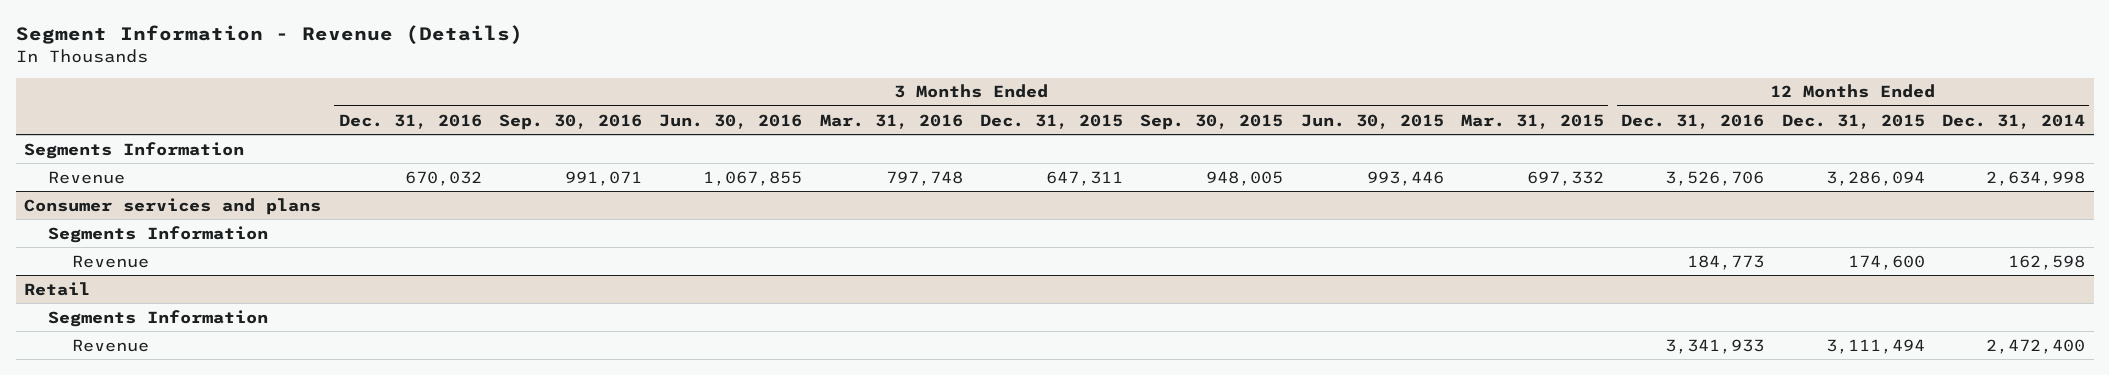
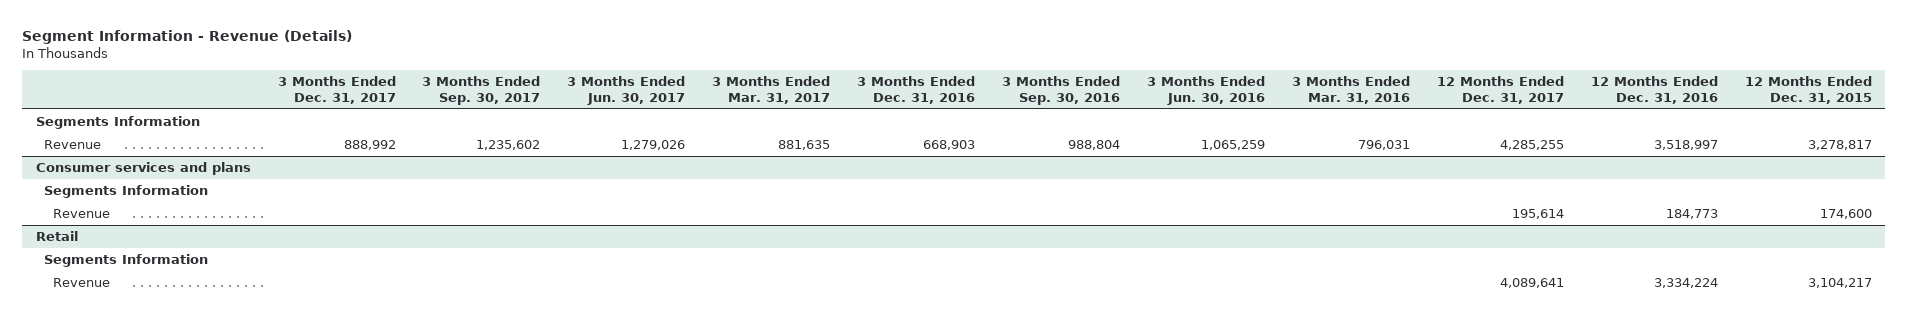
- | 3 Months Ended Dec. 31, 2016 | 3 Months Ended Sep. 30, 2016 | 3 Months Ended Jun. 30, 2016 | 3 Months Ended Mar. 31, 2016 | 3 Months Ended Dec. 31, 2015 | 3 Months Ended Sep. 30, 2015 | 3 Months Ended Jun. 30, 2015 | 3 Months Ended Mar. 31, 2015 | 12 Months Ended Dec. 31, 2016 | 12 Months Ended Dec. 31, 2015 | 12 Months Ended Dec. 31, 2014
+ | 3 Months Ended Dec. 31, 2017 | 3 Months Ended Sep. 30, 2017 | 3 Months Ended Jun. 30, 2017 | 3 Months Ended Mar. 31, 2017 | 3 Months Ended Dec. 31, 2016 | 3 Months Ended Sep. 30, 2016 | 3 Months Ended Jun. 30, 2016 | 3 Months Ended Mar. 31, 2016 | 12 Months Ended Dec. 31, 2017 | 12 Months Ended Dec. 31, 2016 | 12 Months Ended Dec. 31, 2015
- Revenue | 670,032 | 991,071 | 1,067,855 | 797,748 | 647,311 | 948,005 | 993,446 | 697,332 | 3,526,706 | 3,286,094 | 2,634,998
+ Revenue | 888,992 | 1,235,602 | 1,279,026 | 881,635 | 668,903 | 988,804 | 1,065,259 | 796,031 | 4,285,255 | 3,518,997 | 3,278,817
@ Retail
- Revenue | | | | | | | | | 3,341,933 | 3,111,494 | 2,472,400
+ Revenue | | | | | | | | | 4,089,641 | 3,334,224 | 3,104,217

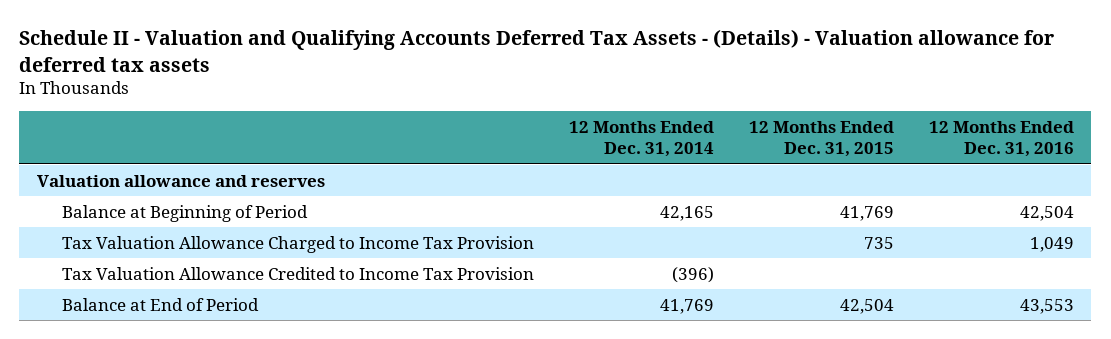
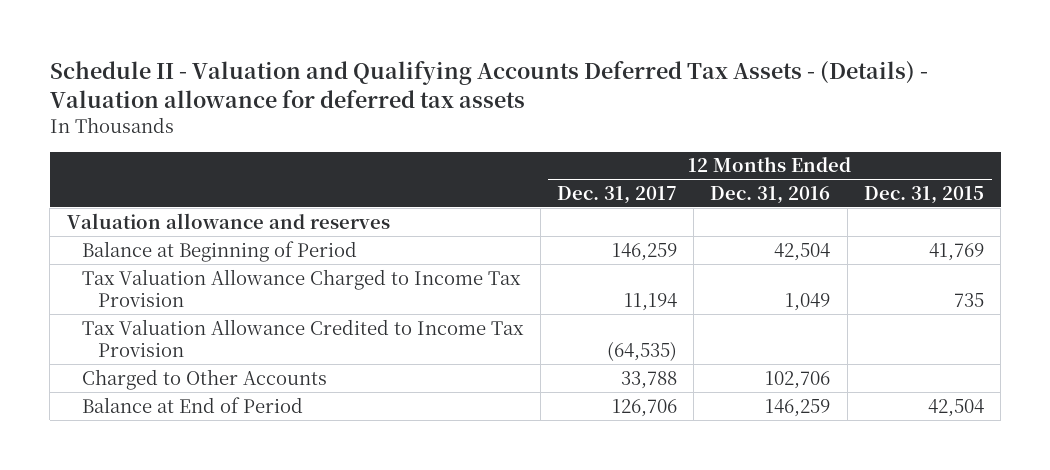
- | 12 Months Ended Dec. 31, 2014 | 12 Months Ended Dec. 31, 2015 | 12 Months Ended Dec. 31, 2016
+ | 12 Months Ended Dec. 31, 2017 | 12 Months Ended Dec. 31, 2016 | 12 Months Ended Dec. 31, 2015
- Balance at End of Period | 41,769 | 42,504 | 43,553
+ Charged to Other Accounts | 33,788 | 102,706 |
+ Balance at End of Period | 126,706 | 146,259 | 42,504

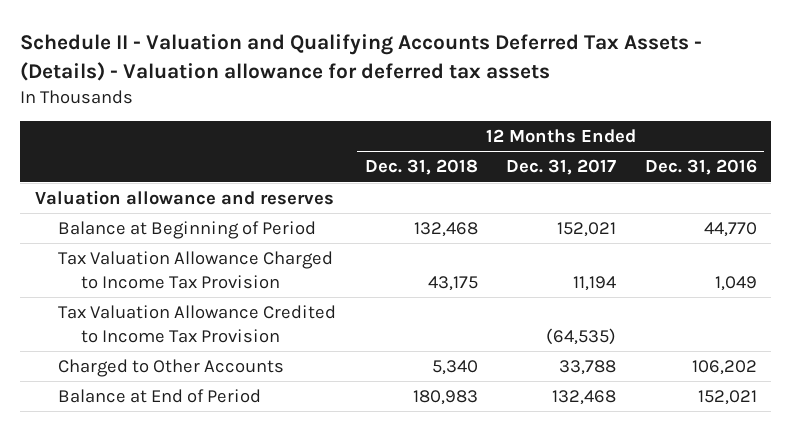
- | 12 Months Ended Dec. 31, 2017 | 12 Months Ended Dec. 31, 2016 | 12 Months Ended Dec. 31, 2015
+ | 12 Months Ended Dec. 31, 2018 | 12 Months Ended Dec. 31, 2017 | 12 Months Ended Dec. 31, 2016
- Balance at Beginning of Period | 146,259 | 42,504 | 41,769
+ Balance at Beginning of Period | 132,468 | 152,021 | 44,770
- Charged to Other Accounts | 33,788 | 102,706 |
- Balance at End of Period | 126,706 | 146,259 | 42,504
+ Charged to Other Accounts | 5,340 | 33,788 | 106,202
+ Balance at End of Period | 180,983 | 132,468 | 152,021

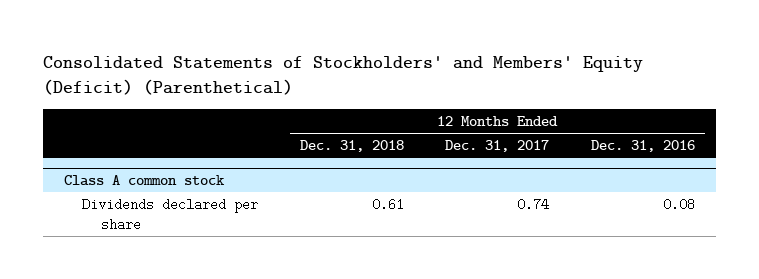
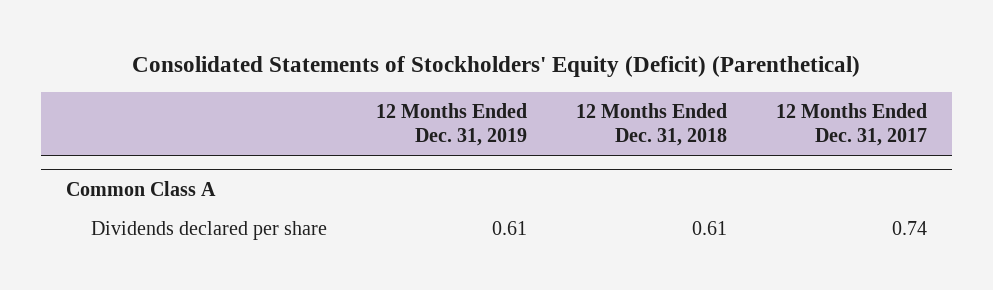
- Consolidated Statements of Stockholders' and Members' Equity (Deficit) (Parenthetical)
+ Consolidated Statements of Stockholders' Equity (Deficit) (Parenthetical)
- | 12 Months Ended Dec. 31, 2018 | 12 Months Ended Dec. 31, 2017 | 12 Months Ended Dec. 31, 2016
+ | 12 Months Ended Dec. 31, 2019 | 12 Months Ended Dec. 31, 2018 | 12 Months Ended Dec. 31, 2017
- Class A common stock
+ Common Class A

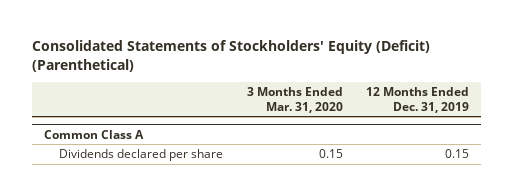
- | 12 Months Ended Dec. 31, 2019 | 12 Months Ended Dec. 31, 2018 | 12 Months Ended Dec. 31, 2017
+ | 3 Months Ended Mar. 31, 2020 | 12 Months Ended Dec. 31, 2019
@ Common Class A
- Dividends declared per share | 0.61 | 0.61 | 0.74
+ Dividends declared per share | 0.15 | 0.15

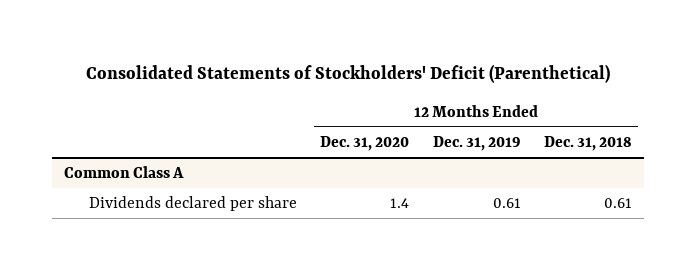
- Consolidated Statements of Stockholders' Equity (Deficit) (Parenthetical)
+ Consolidated Statements of Stockholders' Deficit (Parenthetical)
- | 3 Months Ended Mar. 31, 2020 | 12 Months Ended Dec. 31, 2019
+ | 12 Months Ended Dec. 31, 2020 | 12 Months Ended Dec. 31, 2019 | 12 Months Ended Dec. 31, 2018
@ Common Class A
- Dividends declared per share | 0.15 | 0.15
+ Dividends declared per share | 1.4 | 0.61 | 0.61

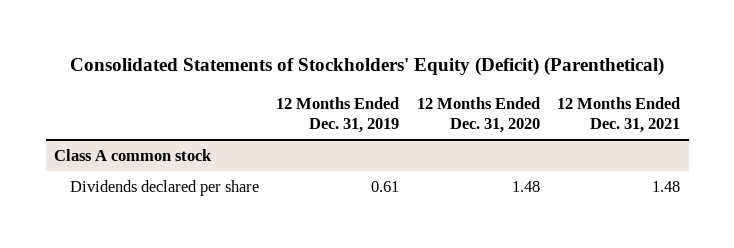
- Consolidated Statements of Stockholders' Deficit (Parenthetical)
+ Consolidated Statements of Stockholders' Equity (Deficit) (Parenthetical)
- | 12 Months Ended Dec. 31, 2020 | 12 Months Ended Dec. 31, 2019 | 12 Months Ended Dec. 31, 2018
+ | 12 Months Ended Dec. 31, 2019 | 12 Months Ended Dec. 31, 2020 | 12 Months Ended Dec. 31, 2021
- Common Class A
- Dividends declared per share | 1.4 | 0.61 | 0.61
+ Class A common stock
+ Dividends declared per share | 0.61 | 1.48 | 1.48

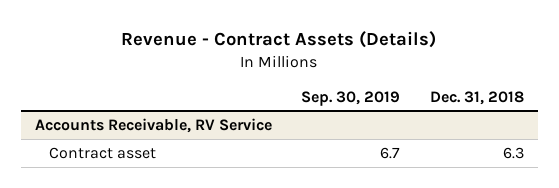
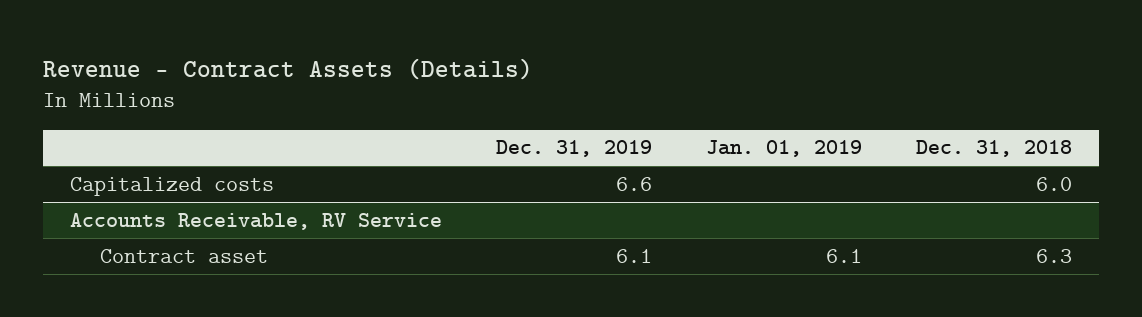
- | Sep. 30, 2019 | Dec. 31, 2018
+ | Dec. 31, 2019 | Jan. 01, 2019 | Dec. 31, 2018
+ Capitalized costs | 6.6 | | 6.0

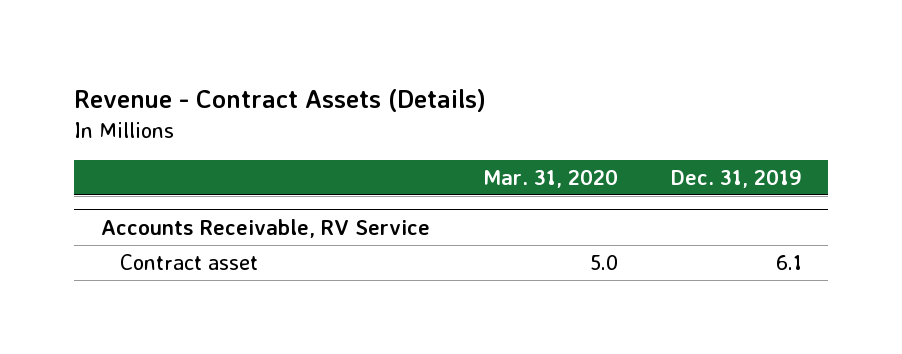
- | Dec. 31, 2019 | Jan. 01, 2019 | Dec. 31, 2018
+ | Mar. 31, 2020 | Dec. 31, 2019
- Capitalized costs | 6.6 | | 6.0

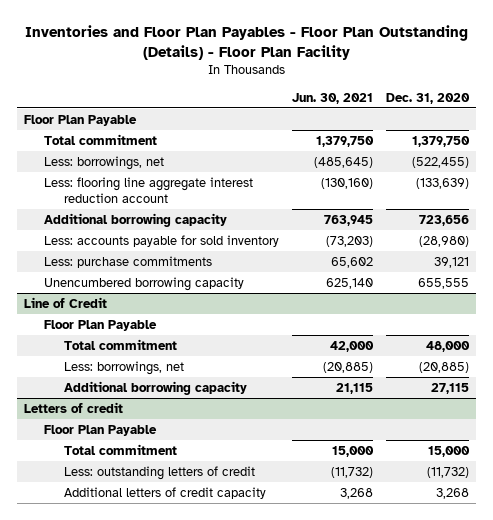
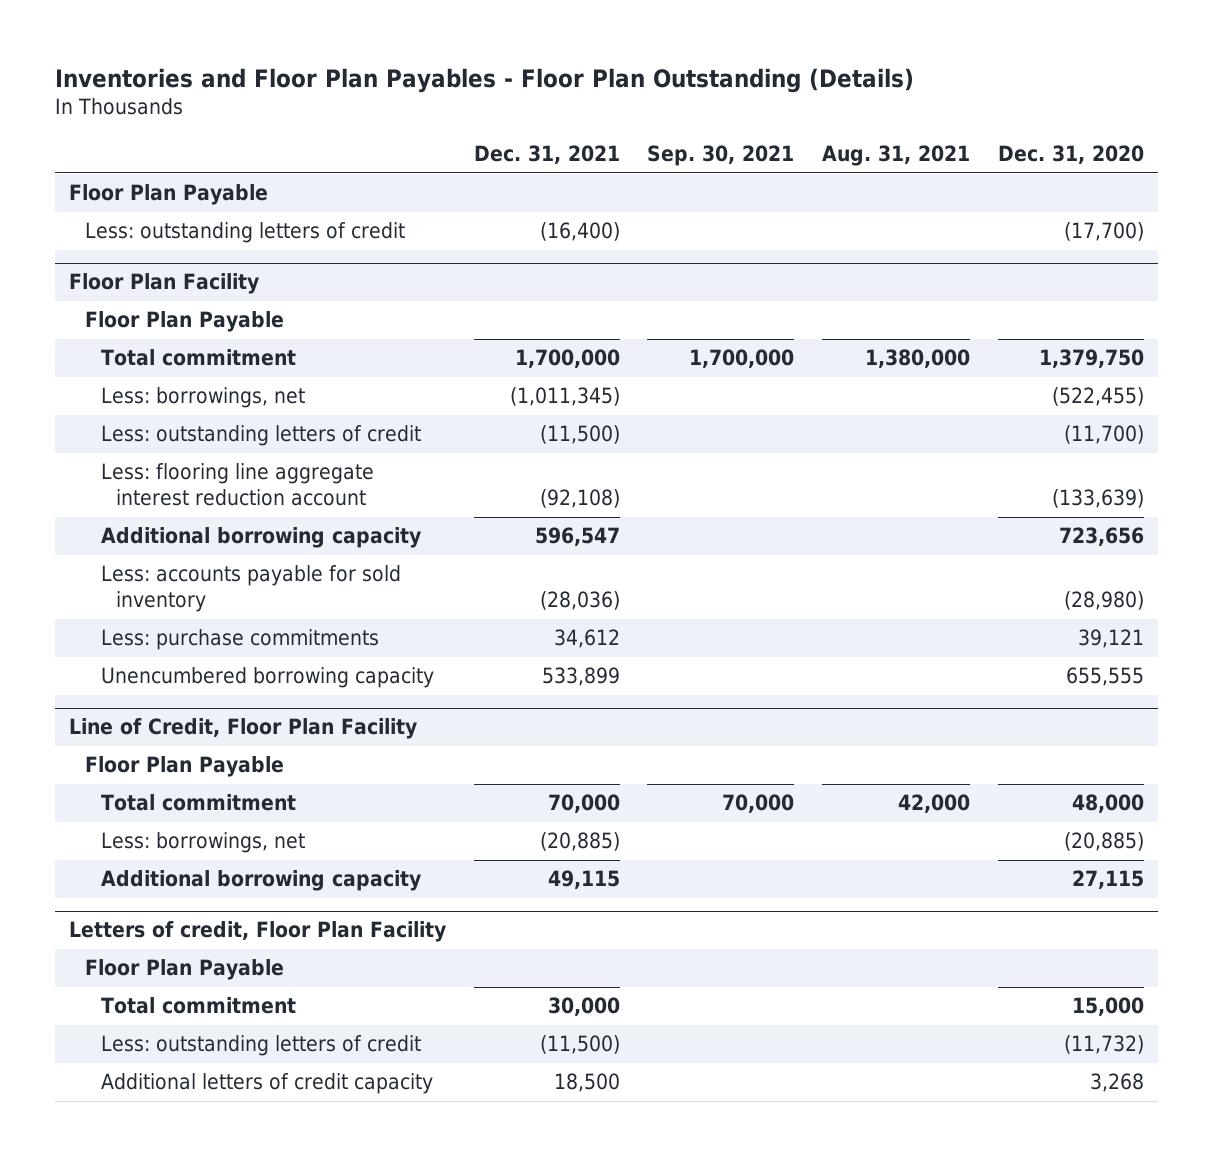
- Inventories and Floor Plan Payables - Floor Plan Outstanding (Details) - Floor Plan Facility
+ Inventories and Floor Plan Payables - Floor Plan Outstanding (Details)
- | Jun. 30, 2021 | Dec. 31, 2020
+ | Dec. 31, 2021 | Sep. 30, 2021 | Aug. 31, 2021 | Dec. 31, 2020
+ Less: outstanding letters of credit | (16,400) | | | (17,700)
+ Floor Plan Facility
+ Floor Plan Payable
+ Less: outstanding letters of credit | (11,500) | | | (11,700)
- Line of Credit
+ Line of Credit, Floor Plan Facility
- Letters of credit
+ Letters of credit, Floor Plan Facility

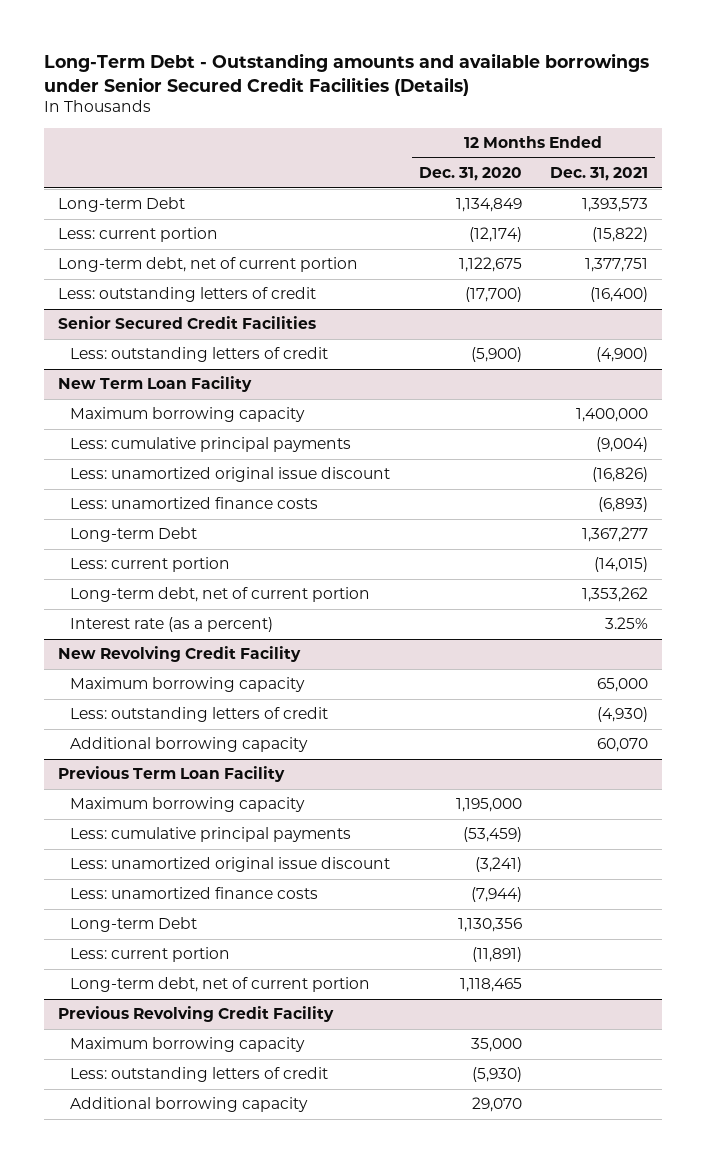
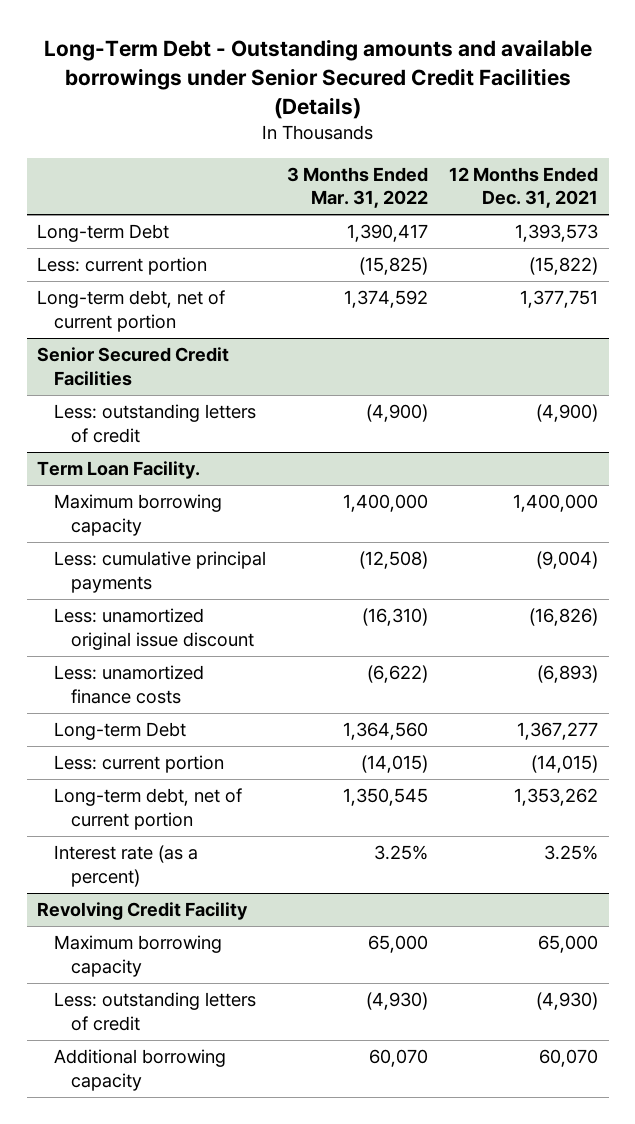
- | 12 Months Ended Dec. 31, 2020 | 12 Months Ended Dec. 31, 2021
+ | 3 Months Ended Mar. 31, 2022 | 12 Months Ended Dec. 31, 2021
- Less: outstanding letters of credit | (17,700) | (16,400)
- New Term Loan Facility
+ Term Loan Facility.
- New Revolving Credit Facility
+ Revolving Credit Facility
- Previous Term Loan Facility
- Maximum borrowing capacity | 1,195,000 |
- Less: cumulative principal payments | (53,459) |
- Less: unamortized original issue discount | (3,241) |
- Less: unamortized finance costs | (7,944) |
- Long-term Debt | 1,130,356 |
- Less: current portion | (11,891) |
- Long-term debt, net of current portion | 1,118,465 |
- Previous Revolving Credit Facility
- Maximum borrowing capacity | 35,000 |
- Less: outstanding letters of credit | (5,930) |
- Additional borrowing capacity | 29,070 |

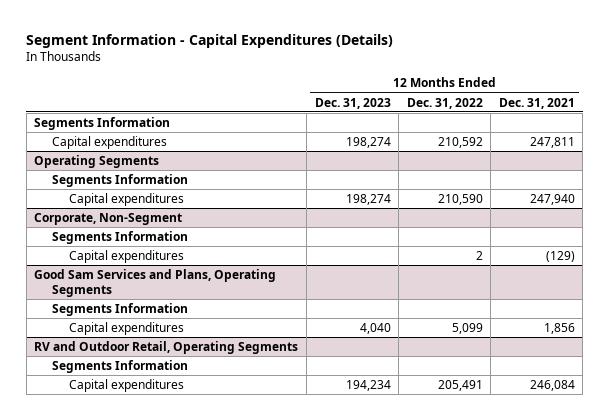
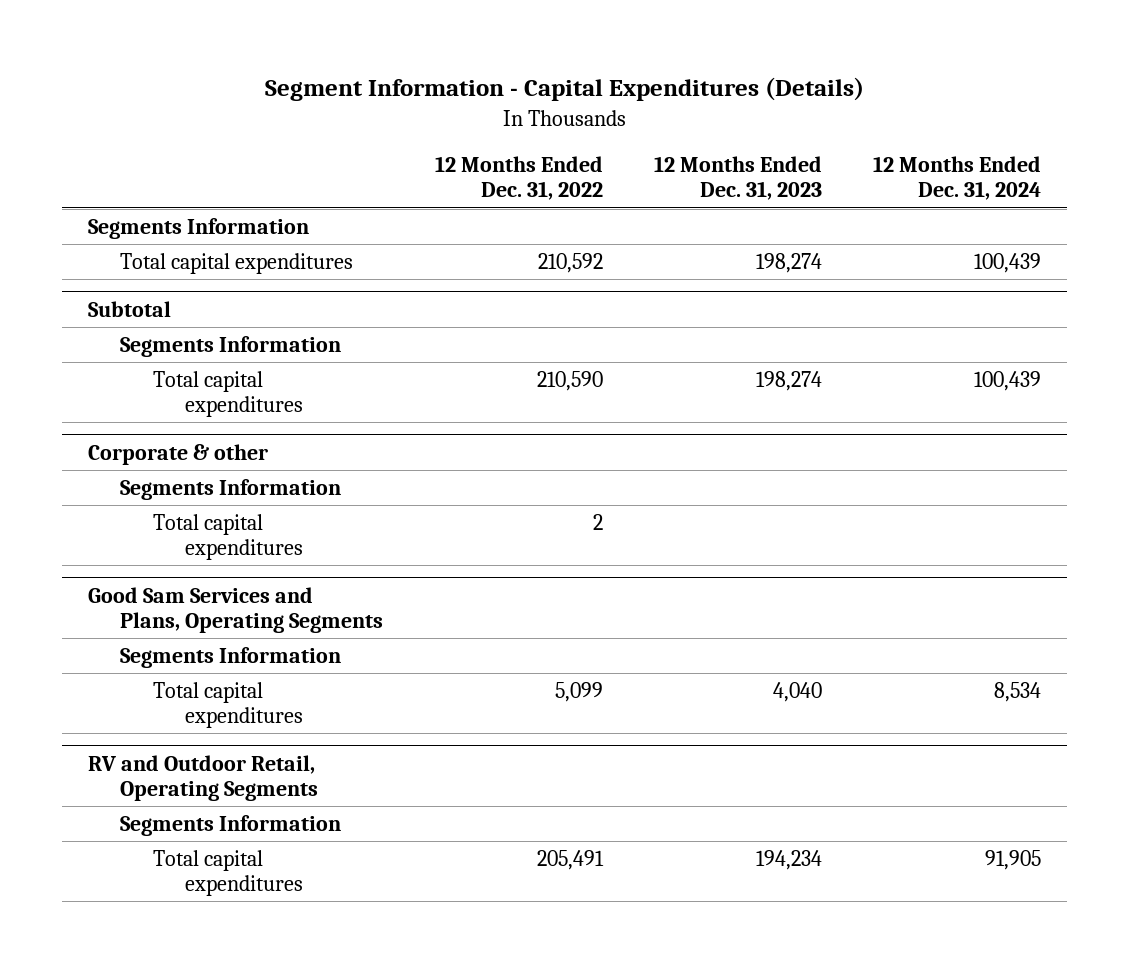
- | 12 Months Ended Dec. 31, 2023 | 12 Months Ended Dec. 31, 2022 | 12 Months Ended Dec. 31, 2021
+ | 12 Months Ended Dec. 31, 2022 | 12 Months Ended Dec. 31, 2023 | 12 Months Ended Dec. 31, 2024
- Capital expenditures | 198,274 | 210,592 | 247,811
- Operating Segments
+ Total capital expenditures | 210,592 | 198,274 | 100,439
+ Subtotal
- Capital expenditures | 198,274 | 210,590 | 247,940
- Corporate, Non-Segment
+ Total capital expenditures | 210,590 | 198,274 | 100,439
+ Corporate & other
- Capital expenditures | | 2 | (129)
+ Total capital expenditures | 2 | |
@ Good Sam Services and Plans, Operating Segments
- Capital expenditures | 4,040 | 5,099 | 1,856
+ Total capital expenditures | 5,099 | 4,040 | 8,534
@ RV and Outdoor Retail, Operating Segments
- Capital expenditures | 194,234 | 205,491 | 246,084
+ Total capital expenditures | 205,491 | 194,234 | 91,905

